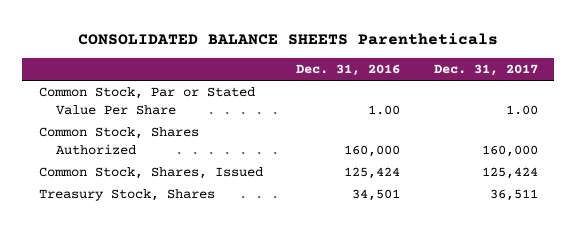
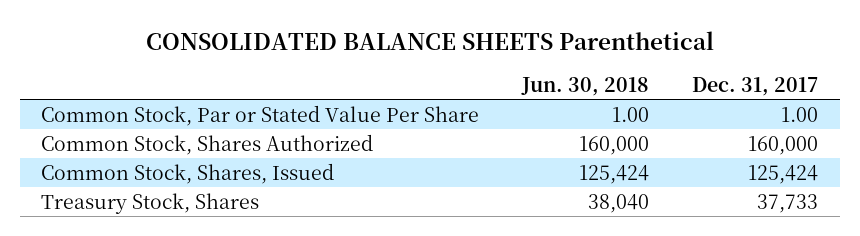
- CONSOLIDATED BALANCE SHEETS Parentheticals
+ CONSOLIDATED BALANCE SHEETS Parenthetical
- | Dec. 31, 2016 | Dec. 31, 2017
+ | Jun. 30, 2018 | Dec. 31, 2017
- Treasury Stock, Shares | 34,501 | 36,511
+ Treasury Stock, Shares | 38,040 | 37,733

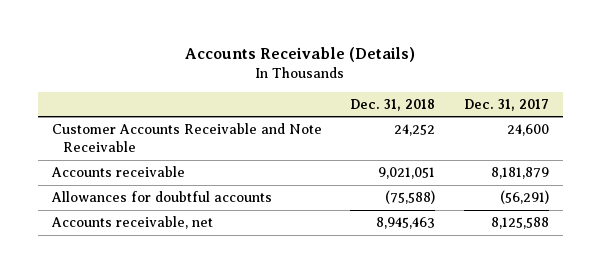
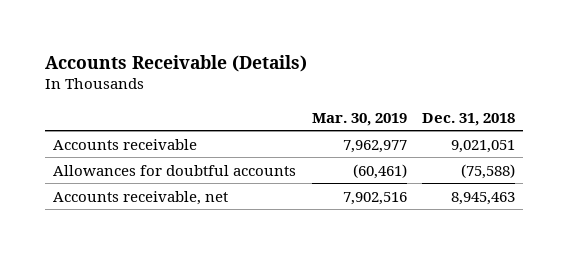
- | Dec. 31, 2018 | Dec. 31, 2017
+ | Mar. 30, 2019 | Dec. 31, 2018
- Customer Accounts Receivable and Note Receivable | 24,252 | 24,600

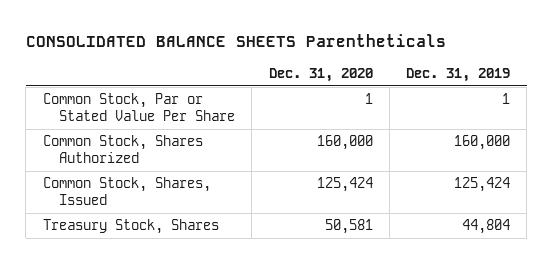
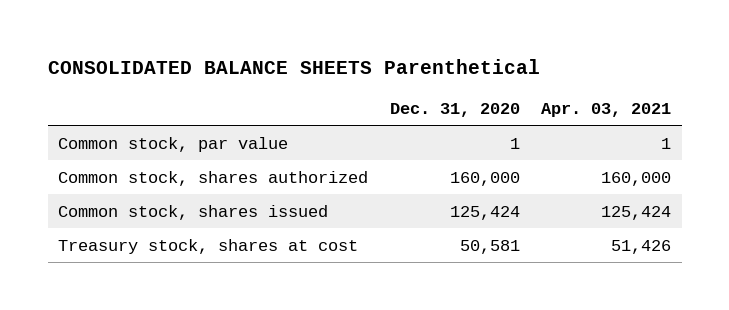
- CONSOLIDATED BALANCE SHEETS Parentheticals
+ CONSOLIDATED BALANCE SHEETS Parenthetical
- | Dec. 31, 2020 | Dec. 31, 2019
+ | Dec. 31, 2020 | Apr. 03, 2021
- Common Stock, Par or Stated Value Per Share | 1 | 1
- Common Stock, Shares Authorized | 160,000 | 160,000
- Common Stock, Shares, Issued | 125,424 | 125,424
- Treasury Stock, Shares | 50,581 | 44,804
+ Common stock, par value | 1 | 1
+ Common stock, shares authorized | 160,000 | 160,000
+ Common stock, shares issued | 125,424 | 125,424
+ Treasury stock, shares at cost | 50,581 | 51,426

